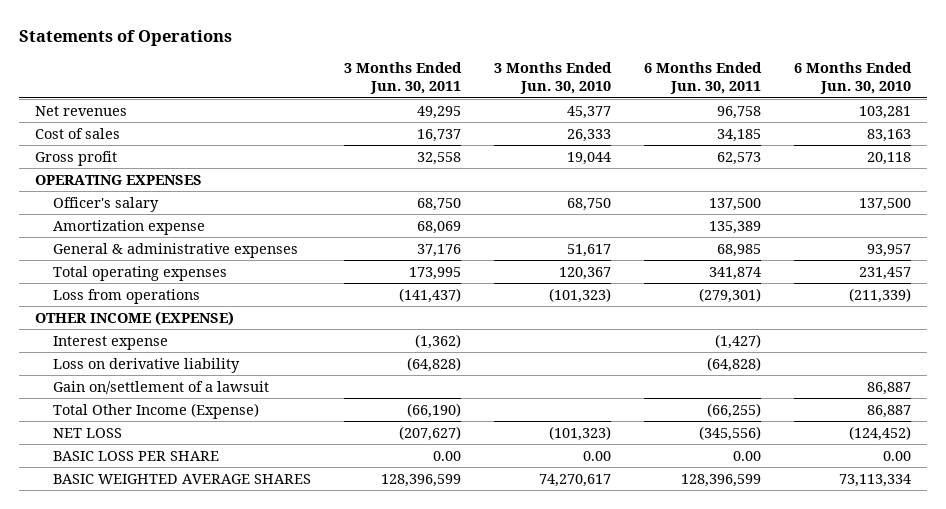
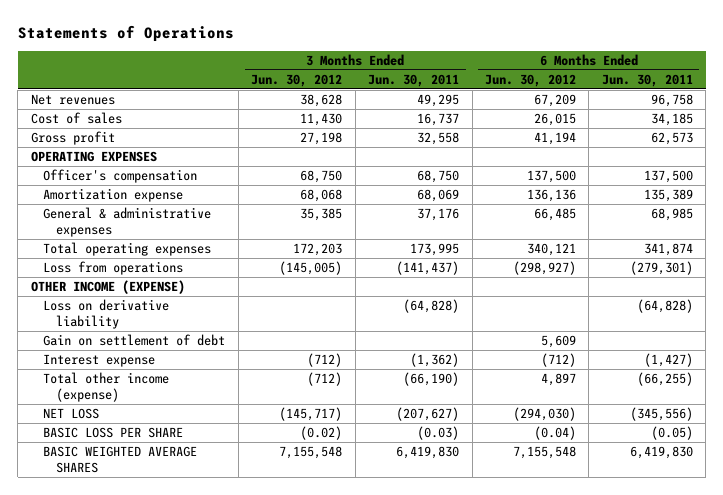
- | 3 Months Ended Jun. 30, 2011 | 3 Months Ended Jun. 30, 2010 | 6 Months Ended Jun. 30, 2011 | 6 Months Ended Jun. 30, 2010
+ | 3 Months Ended Jun. 30, 2012 | 3 Months Ended Jun. 30, 2011 | 6 Months Ended Jun. 30, 2012 | 6 Months Ended Jun. 30, 2011
- Officer's salary | 68,750 | 68,750 | 137,500 | 137,500
+ Officer's compensation | 68,750 | 68,750 | 137,500 | 137,500
- Gain on/settlement of a lawsuit | | | | 86,887
- Total Other Income (Expense) | (66,190) | | (66,255) | 86,887
+ Gain on settlement of debt | | | 5,609 |
moved down: Interest expense | (712) | (1,362) | (712) | (1,427)
+ Total other income (expense) | (712) | (66,190) | 4,897 | (66,255)
- BASIC LOSS PER SHARE | 0.00 | 0.00 | 0.00 | 0.00
- BASIC WEIGHTED AVERAGE SHARES | 128,396,599 | 74,270,617 | 128,396,599 | 73,113,334
+ BASIC LOSS PER SHARE | (0.02) | (0.03) | (0.04) | (0.05)
+ BASIC WEIGHTED AVERAGE SHARES | 7,155,548 | 6,419,830 | 7,155,548 | 6,419,830

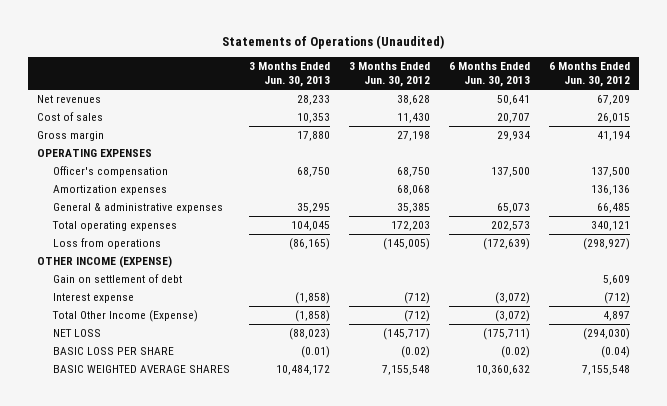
- Statements of Operations
+ Statements of Operations (Unaudited)
- | 3 Months Ended Jun. 30, 2012 | 3 Months Ended Jun. 30, 2011 | 6 Months Ended Jun. 30, 2012 | 6 Months Ended Jun. 30, 2011
+ | 3 Months Ended Jun. 30, 2013 | 3 Months Ended Jun. 30, 2012 | 6 Months Ended Jun. 30, 2013 | 6 Months Ended Jun. 30, 2012
- Gross profit | 27,198 | 32,558 | 41,194 | 62,573
+ Gross margin | 17,880 | 27,198 | 29,934 | 41,194
- Amortization expense | 68,068 | 68,069 | 136,136 | 135,389
+ Amortization expenses | | 68,068 | | 136,136
- Loss on derivative liability | | (64,828) | | (64,828)
- Total other income (expense) | (712) | (66,190) | 4,897 | (66,255)
+ Total Other Income (Expense) | (1,858) | (712) | (3,072) | 4,897

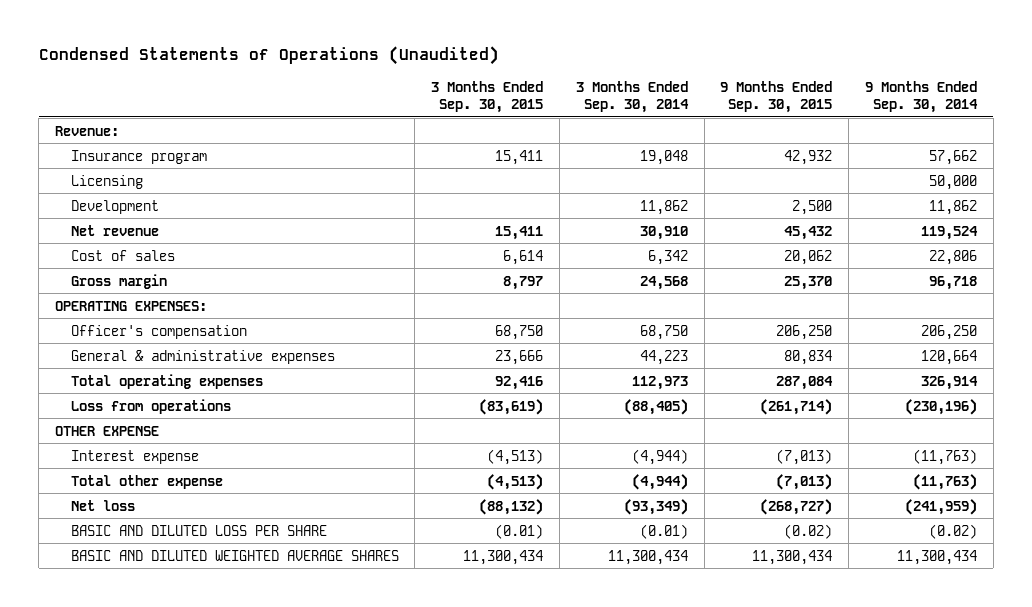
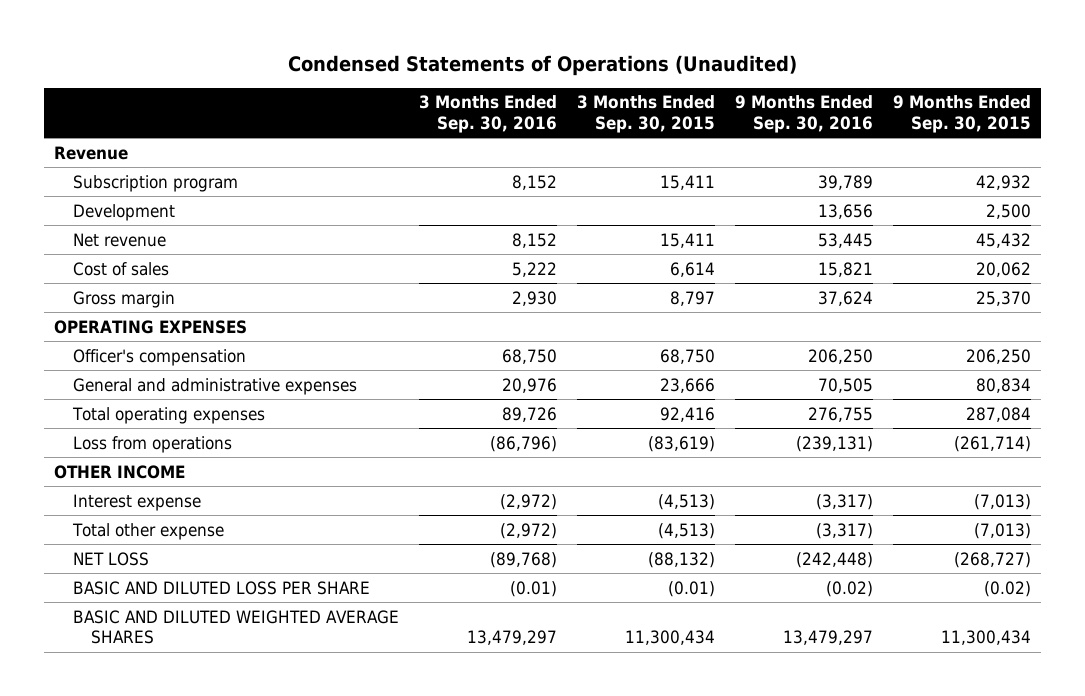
- | 3 Months Ended Sep. 30, 2015 | 3 Months Ended Sep. 30, 2014 | 9 Months Ended Sep. 30, 2015 | 9 Months Ended Sep. 30, 2014
+ | 3 Months Ended Sep. 30, 2016 | 3 Months Ended Sep. 30, 2015 | 9 Months Ended Sep. 30, 2016 | 9 Months Ended Sep. 30, 2015
- Revenue:
- Insurance program | 15,411 | 19,048 | 42,932 | 57,662
- Licensing | | | | 50,000
+ Revenue
+ Subscription program | 8,152 | 15,411 | 39,789 | 42,932
- OPERATING EXPENSES:
+ OPERATING EXPENSES
- General & administrative expenses | 23,666 | 44,223 | 80,834 | 120,664
+ General and administrative expenses | 20,976 | 23,666 | 70,505 | 80,834
- OTHER EXPENSE
+ OTHER INCOME
- Net loss | (88,132) | (93,349) | (268,727) | (241,959)
+ NET LOSS | (89,768) | (88,132) | (242,448) | (268,727)

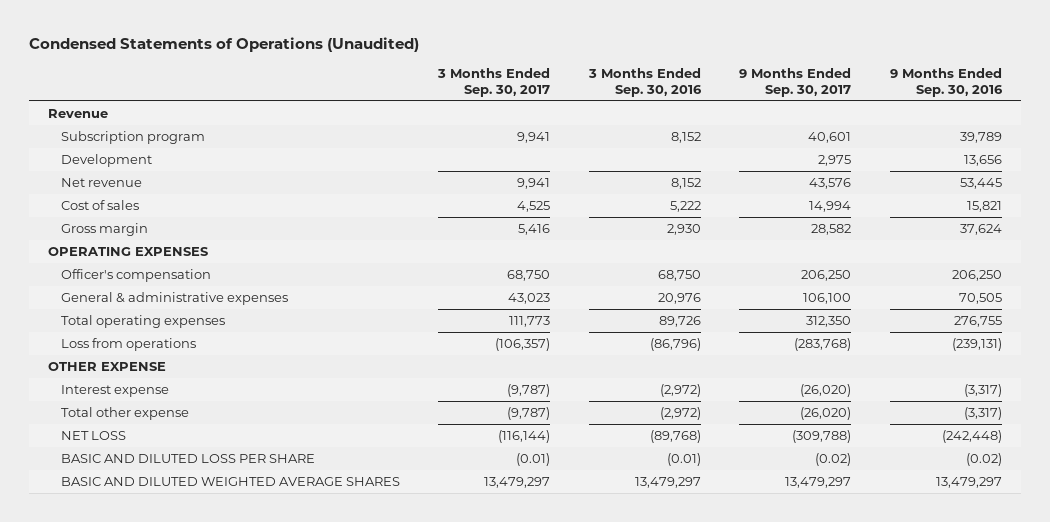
- | 3 Months Ended Sep. 30, 2016 | 3 Months Ended Sep. 30, 2015 | 9 Months Ended Sep. 30, 2016 | 9 Months Ended Sep. 30, 2015
+ | 3 Months Ended Sep. 30, 2017 | 3 Months Ended Sep. 30, 2016 | 9 Months Ended Sep. 30, 2017 | 9 Months Ended Sep. 30, 2016
- General and administrative expenses | 20,976 | 23,666 | 70,505 | 80,834
+ General & administrative expenses | 43,023 | 20,976 | 106,100 | 70,505
- OTHER INCOME
+ OTHER EXPENSE

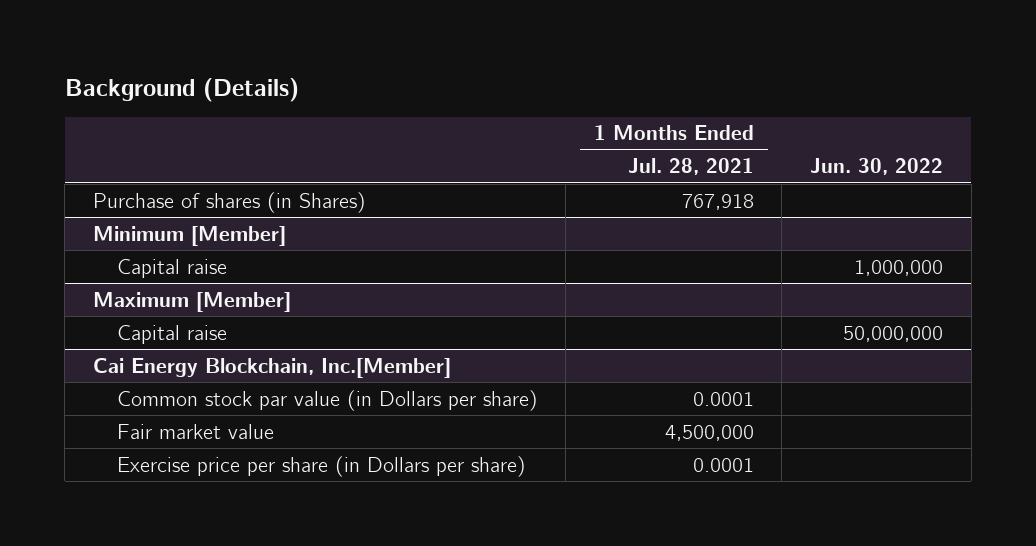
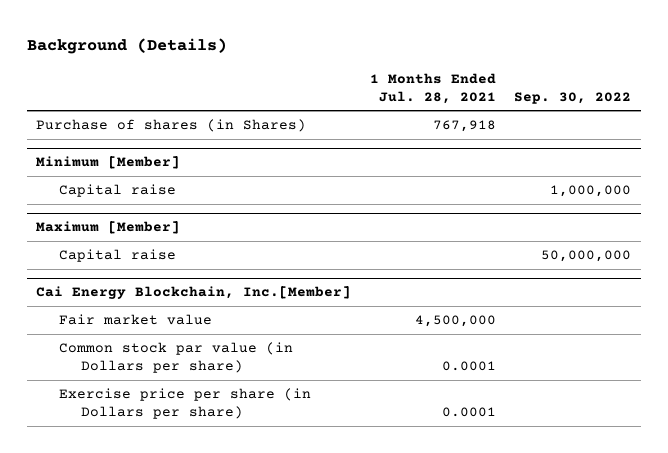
- | 1 Months Ended Jul. 28, 2021 | Jun. 30, 2022
+ | 1 Months Ended Jul. 28, 2021 | Sep. 30, 2022
@ Cai Energy Blockchain, Inc.[Member]
moved down: Common stock par value (in Dollars per share) | 0.0001 |

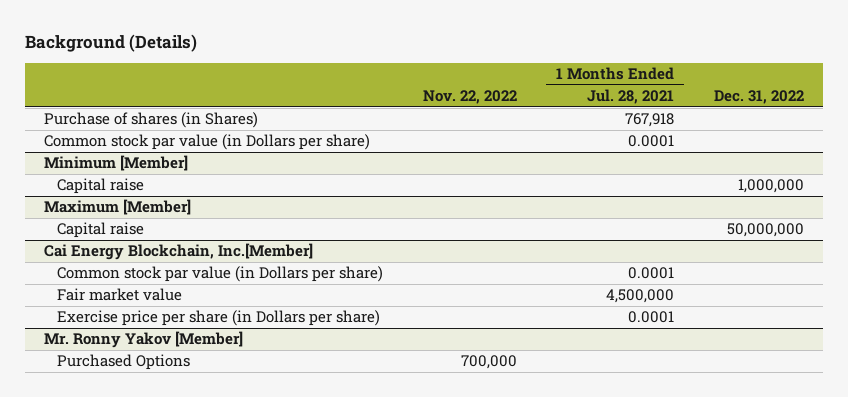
- | 1 Months Ended Jul. 28, 2021 | Sep. 30, 2022
+ | Nov. 22, 2022 | 1 Months Ended Jul. 28, 2021 | Dec. 31, 2022
+ Common stock par value (in Dollars per share) | | 0.0001 |
@ Cai Energy Blockchain, Inc.[Member]
moved down: Fair market value | | 4,500,000 |
+ Mr. Ronny Yakov [Member]
+ Purchased Options | 700,000 | |

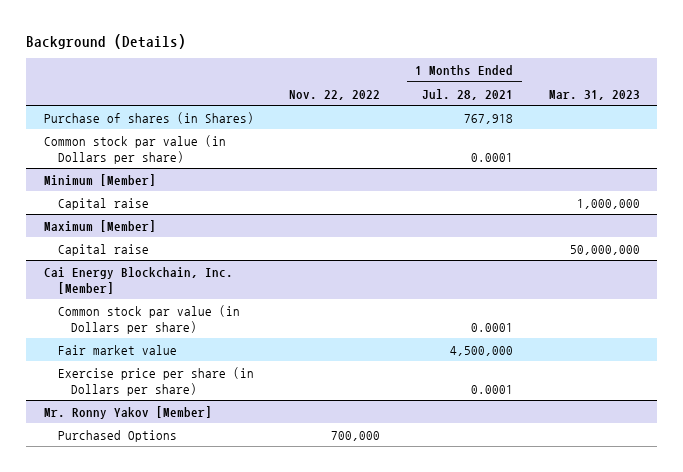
- | Nov. 22, 2022 | 1 Months Ended Jul. 28, 2021 | Dec. 31, 2022
+ | Nov. 22, 2022 | 1 Months Ended Jul. 28, 2021 | Mar. 31, 2023
- Cai Energy Blockchain, Inc.[Member]
+ Cai Energy Blockchain, Inc. [Member]

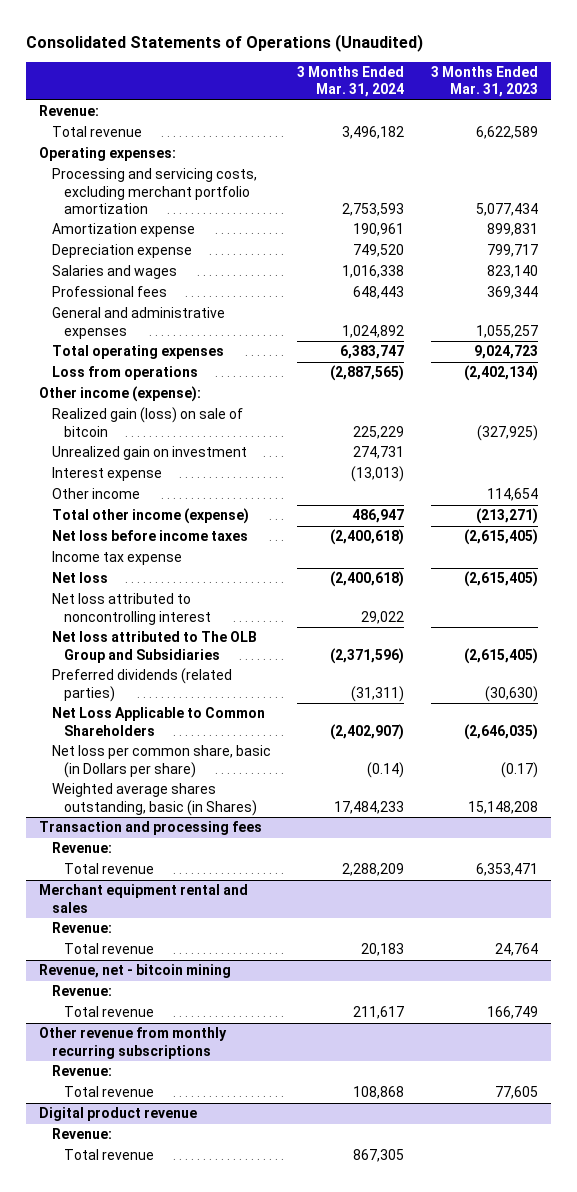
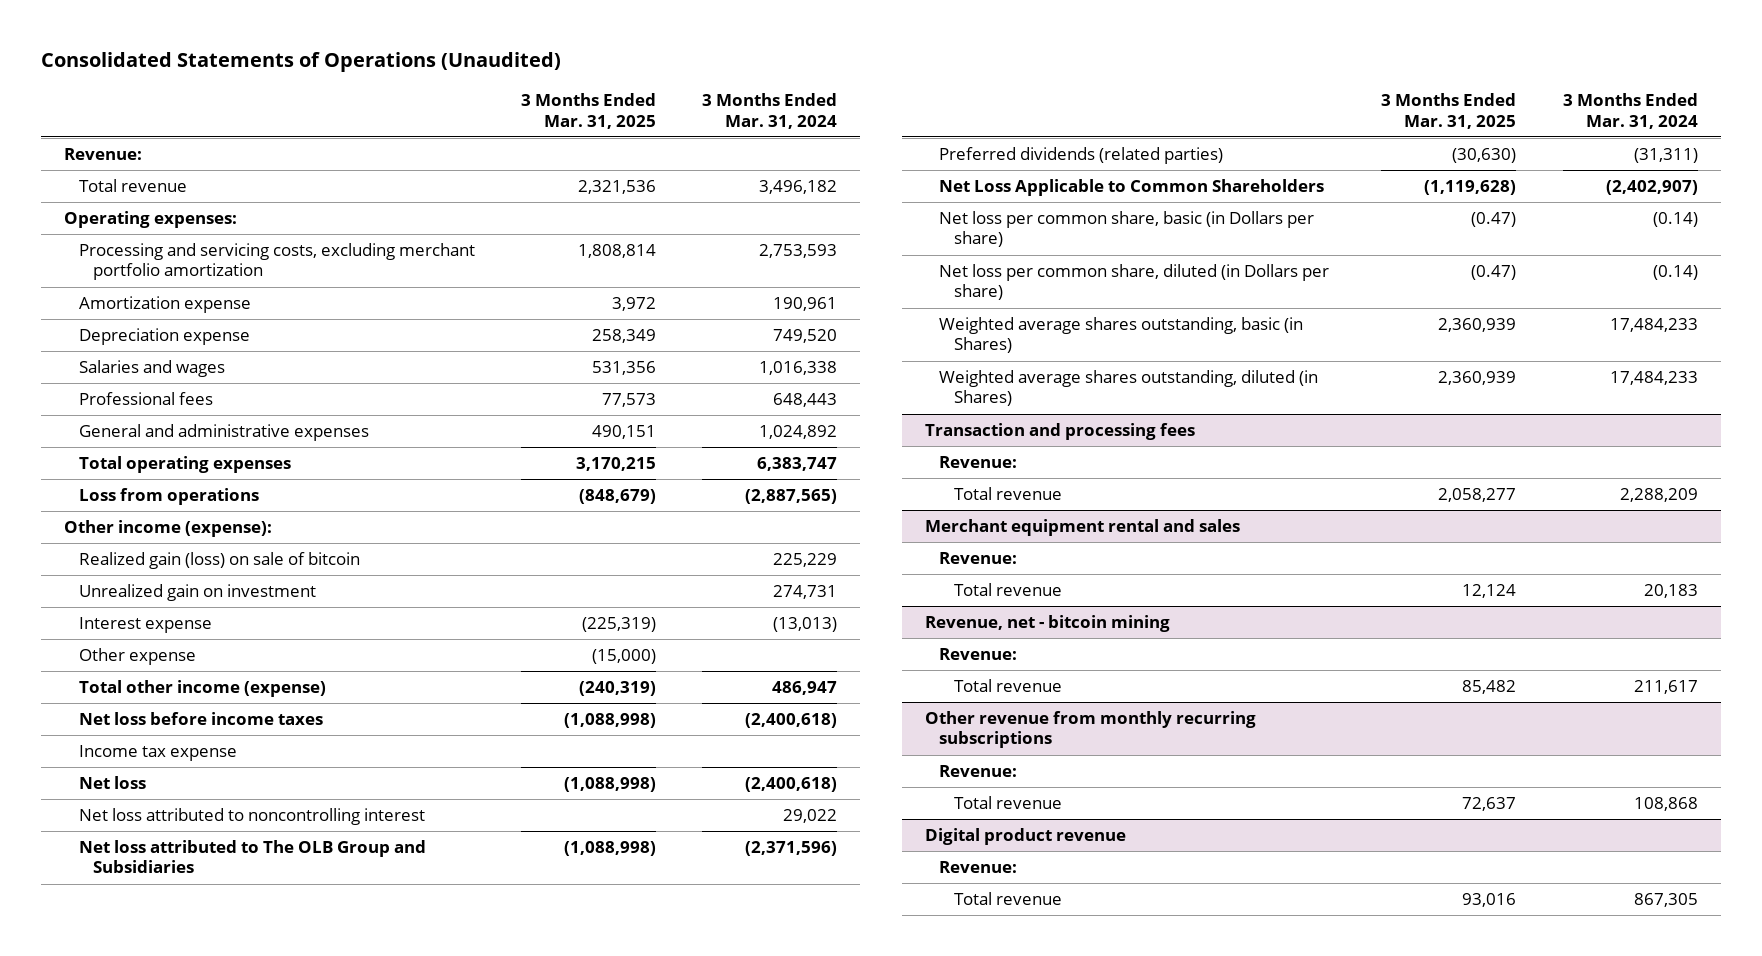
- | 3 Months Ended Mar. 31, 2024 | 3 Months Ended Mar. 31, 2023
+ | 3 Months Ended Mar. 31, 2025 | 3 Months Ended Mar. 31, 2024
- Other income | | 114,654
+ Other expense | (15,000) |
+ Net loss per common share, diluted (in Dollars per share) | (0.47) | (0.14)
+ Weighted average shares outstanding, diluted (in Shares) | 2,360,939 | 17,484,233

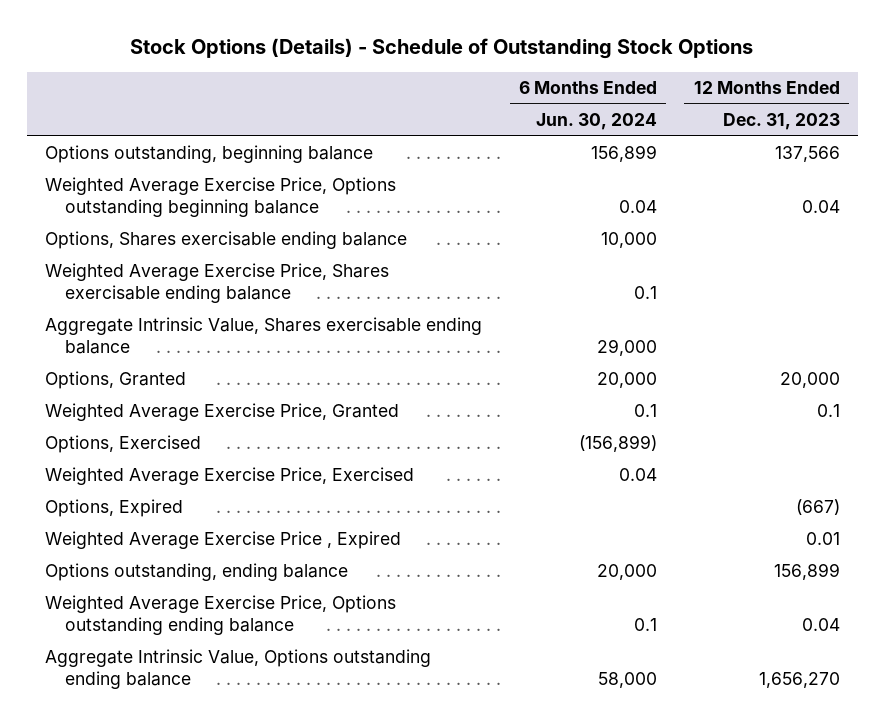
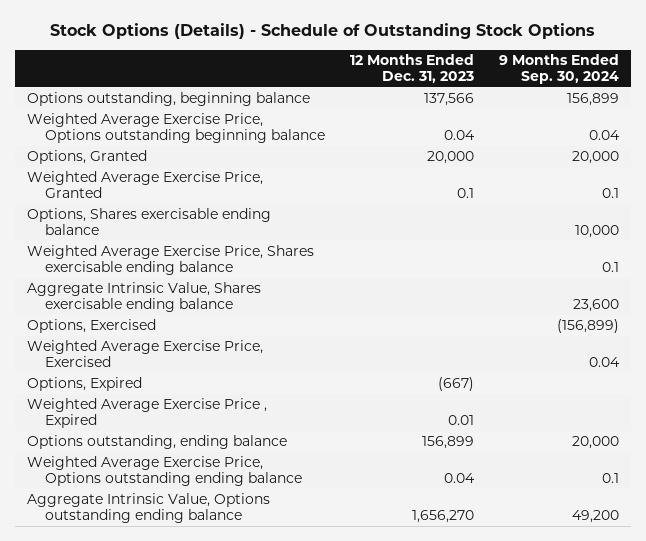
- | 6 Months Ended Jun. 30, 2024 | 12 Months Ended Dec. 31, 2023
+ | 12 Months Ended Dec. 31, 2023 | 9 Months Ended Sep. 30, 2024
moved up: Options, Granted | 20,000 | 20,000
moved up: Weighted Average Exercise Price, Granted | 0.1 | 0.1

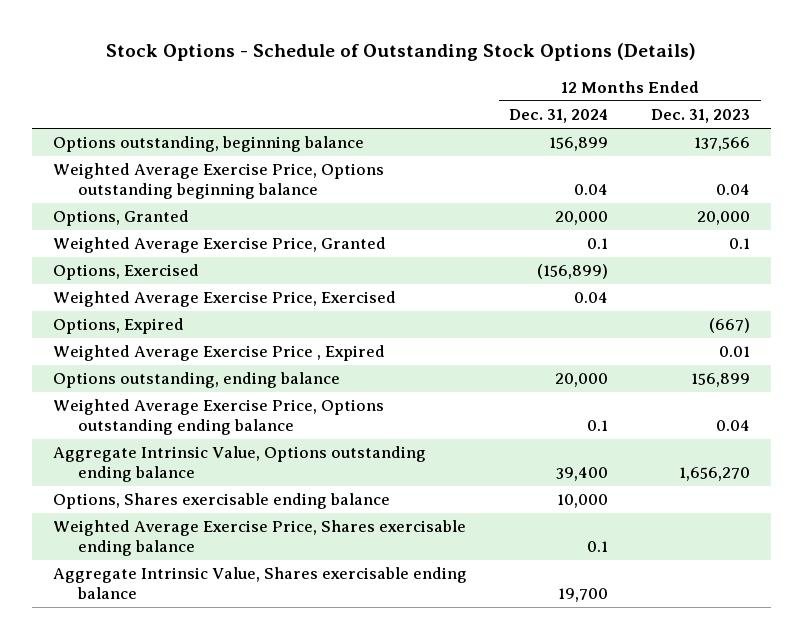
- Stock Options (Details) - Schedule of Outstanding Stock Options
+ Stock Options - Schedule of Outstanding Stock Options (Details)
- | 12 Months Ended Dec. 31, 2023 | 9 Months Ended Sep. 30, 2024
+ | 12 Months Ended Dec. 31, 2024 | 12 Months Ended Dec. 31, 2023
moved down: Options, Shares exercisable ending balance | 10,000 |
moved down: Weighted Average Exercise Price, Shares exercisable ending balance | 0.1 |
moved down: Aggregate Intrinsic Value, Shares exercisable ending balance | 19,700 |

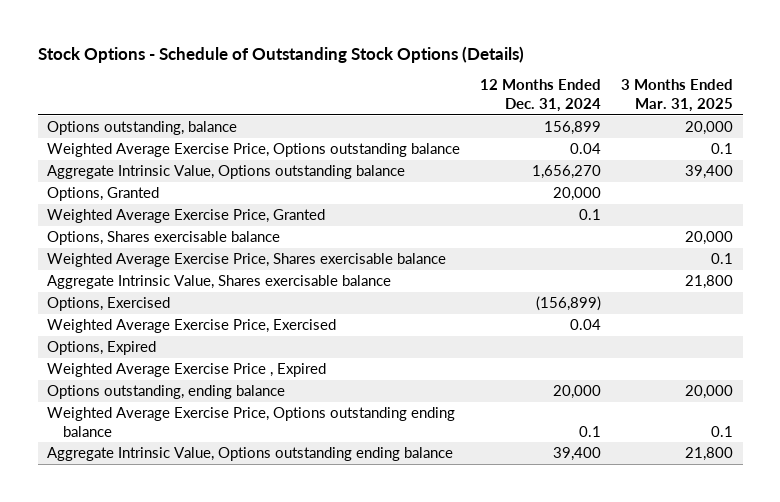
- | 12 Months Ended Dec. 31, 2024 | 12 Months Ended Dec. 31, 2023
+ | 12 Months Ended Dec. 31, 2024 | 3 Months Ended Mar. 31, 2025
- Options outstanding, beginning balance | 156,899 | 137,566
- Weighted Average Exercise Price, Options outstanding beginning balance | 0.04 | 0.04
+ Options outstanding, balance | 156,899 | 20,000
+ Weighted Average Exercise Price, Options outstanding balance | 0.04 | 0.1
+ Aggregate Intrinsic Value, Options outstanding balance | 1,656,270 | 39,400
+ Options, Shares exercisable balance | | 20,000
+ Weighted Average Exercise Price, Shares exercisable balance | | 0.1
+ Aggregate Intrinsic Value, Shares exercisable balance | | 21,800
- Options, Shares exercisable ending balance | 10,000 |
- Weighted Average Exercise Price, Shares exercisable ending balance | 0.1 |
- Aggregate Intrinsic Value, Shares exercisable ending balance | 19,700 |

